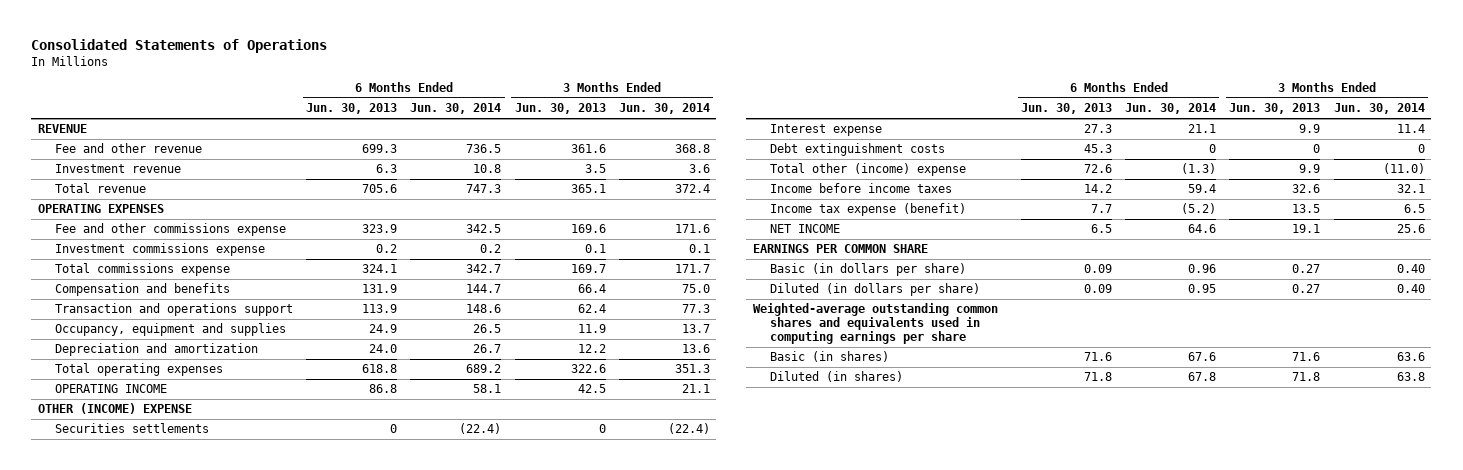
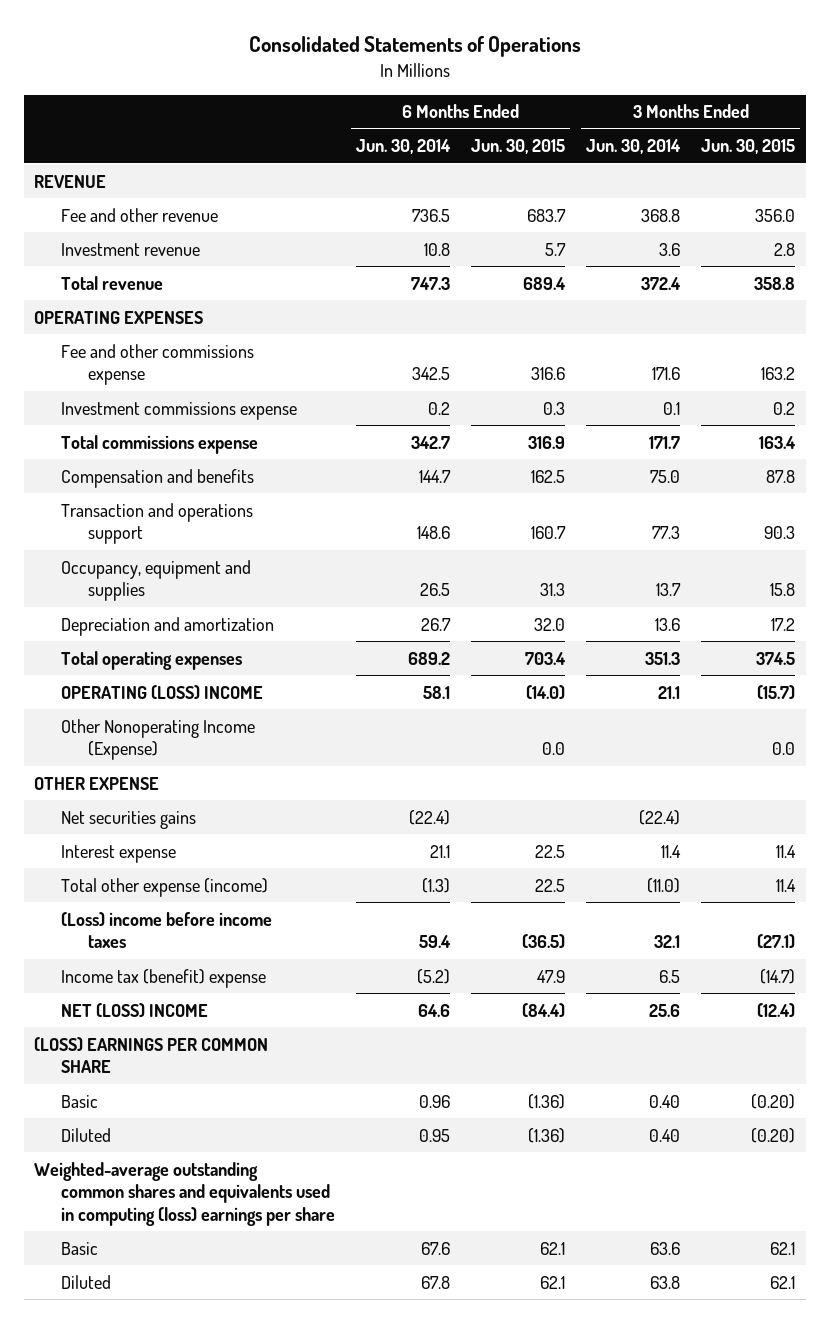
- | 6 Months Ended Jun. 30, 2013 | 6 Months Ended Jun. 30, 2014 | 3 Months Ended Jun. 30, 2013 | 3 Months Ended Jun. 30, 2014
+ | 6 Months Ended Jun. 30, 2014 | 6 Months Ended Jun. 30, 2015 | 3 Months Ended Jun. 30, 2014 | 3 Months Ended Jun. 30, 2015
- OPERATING INCOME | 86.8 | 58.1 | 42.5 | 21.1
- OTHER (INCOME) EXPENSE
- Securities settlements | 0 | (22.4) | 0 | (22.4)
+ OPERATING (LOSS) INCOME | 58.1 | (14.0) | 21.1 | (15.7)
+ Other Nonoperating Income (Expense) | | 0.0 | | 0.0
+ OTHER EXPENSE
+ Net securities gains | (22.4) | | (22.4) |
- Debt extinguishment costs | 45.3 | 0 | 0 | 0
- Total other (income) expense | 72.6 | (1.3) | 9.9 | (11.0)
- Income before income taxes | 14.2 | 59.4 | 32.6 | 32.1
- Income tax expense (benefit) | 7.7 | (5.2) | 13.5 | 6.5
- NET INCOME | 6.5 | 64.6 | 19.1 | 25.6
- EARNINGS PER COMMON SHARE
- Basic (in dollars per share) | 0.09 | 0.96 | 0.27 | 0.40
- Diluted (in dollars per share) | 0.09 | 0.95 | 0.27 | 0.40
- Weighted-average outstanding common shares and equivalents used in computing earnings per share
- Basic (in shares) | 71.6 | 67.6 | 71.6 | 63.6
- Diluted (in shares) | 71.8 | 67.8 | 71.8 | 63.8
+ Total other expense (income) | (1.3) | 22.5 | (11.0) | 11.4
+ (Loss) income before income taxes | 59.4 | (36.5) | 32.1 | (27.1)
+ Income tax (benefit) expense | (5.2) | 47.9 | 6.5 | (14.7)
+ NET (LOSS) INCOME | 64.6 | (84.4) | 25.6 | (12.4)
+ (LOSS) EARNINGS PER COMMON SHARE
+ Basic | 0.96 | (1.36) | 0.40 | (0.20)
+ Diluted | 0.95 | (1.36) | 0.40 | (0.20)
+ Weighted-average outstanding common shares and equivalents used in computing (loss) earnings per share
+ Basic | 67.6 | 62.1 | 63.6 | 62.1
+ Diluted | 67.8 | 62.1 | 63.8 | 62.1

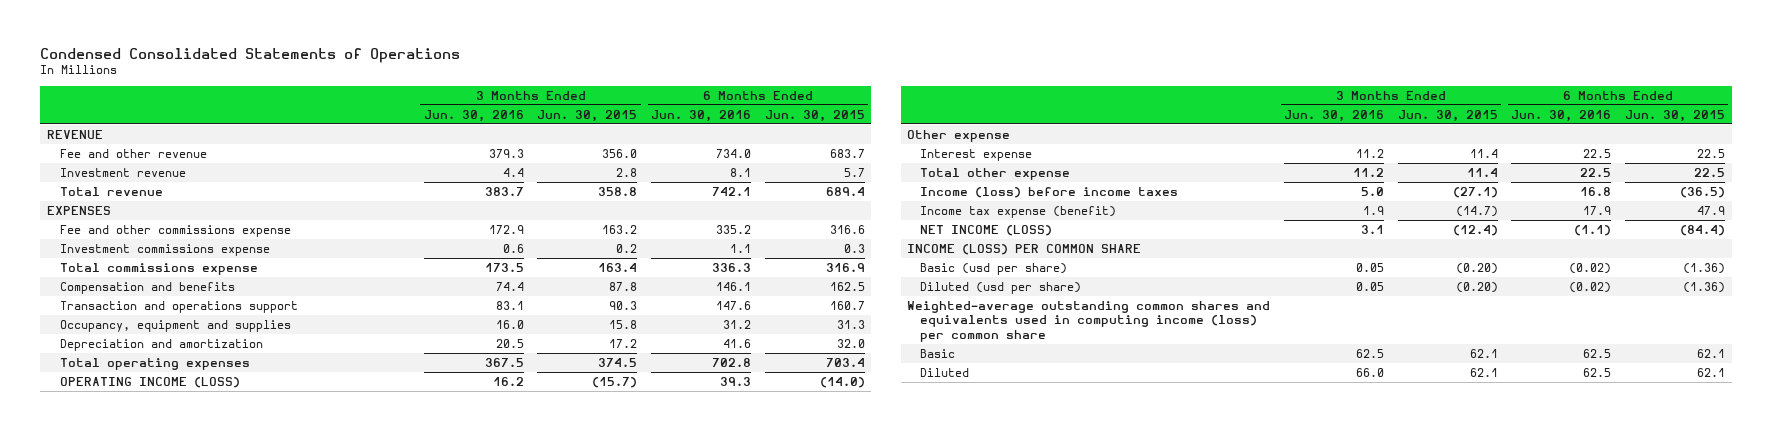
- Consolidated Statements of Operations
+ Condensed Consolidated Statements of Operations
- | 6 Months Ended Jun. 30, 2014 | 6 Months Ended Jun. 30, 2015 | 3 Months Ended Jun. 30, 2014 | 3 Months Ended Jun. 30, 2015
+ | 3 Months Ended Jun. 30, 2016 | 3 Months Ended Jun. 30, 2015 | 6 Months Ended Jun. 30, 2016 | 6 Months Ended Jun. 30, 2015
- OPERATING EXPENSES
+ EXPENSES
- OPERATING (LOSS) INCOME | 58.1 | (14.0) | 21.1 | (15.7)
- Other Nonoperating Income (Expense) | | 0.0 | | 0.0
- OTHER EXPENSE
- Net securities gains | (22.4) | | (22.4) |
+ OPERATING INCOME (LOSS) | 16.2 | (15.7) | 39.3 | (14.0)
+ Other expense
- Total other expense (income) | (1.3) | 22.5 | (11.0) | 11.4
- (Loss) income before income taxes | 59.4 | (36.5) | 32.1 | (27.1)
- Income tax (benefit) expense | (5.2) | 47.9 | 6.5 | (14.7)
- NET (LOSS) INCOME | 64.6 | (84.4) | 25.6 | (12.4)
- (LOSS) EARNINGS PER COMMON SHARE
- Basic | 0.96 | (1.36) | 0.40 | (0.20)
- Diluted | 0.95 | (1.36) | 0.40 | (0.20)
- Weighted-average outstanding common shares and equivalents used in computing (loss) earnings per share
+ Total other expense | 11.2 | 11.4 | 22.5 | 22.5
+ Income (loss) before income taxes | 5.0 | (27.1) | 16.8 | (36.5)
+ Income tax expense (benefit) | 1.9 | (14.7) | 17.9 | 47.9
+ NET INCOME (LOSS) | 3.1 | (12.4) | (1.1) | (84.4)
+ INCOME (LOSS) PER COMMON SHARE
+ Basic (usd per share) | 0.05 | (0.20) | (0.02) | (1.36)
+ Diluted (usd per share) | 0.05 | (0.20) | (0.02) | (1.36)
+ Weighted-average outstanding common shares and equivalents used in computing income (loss) per common share

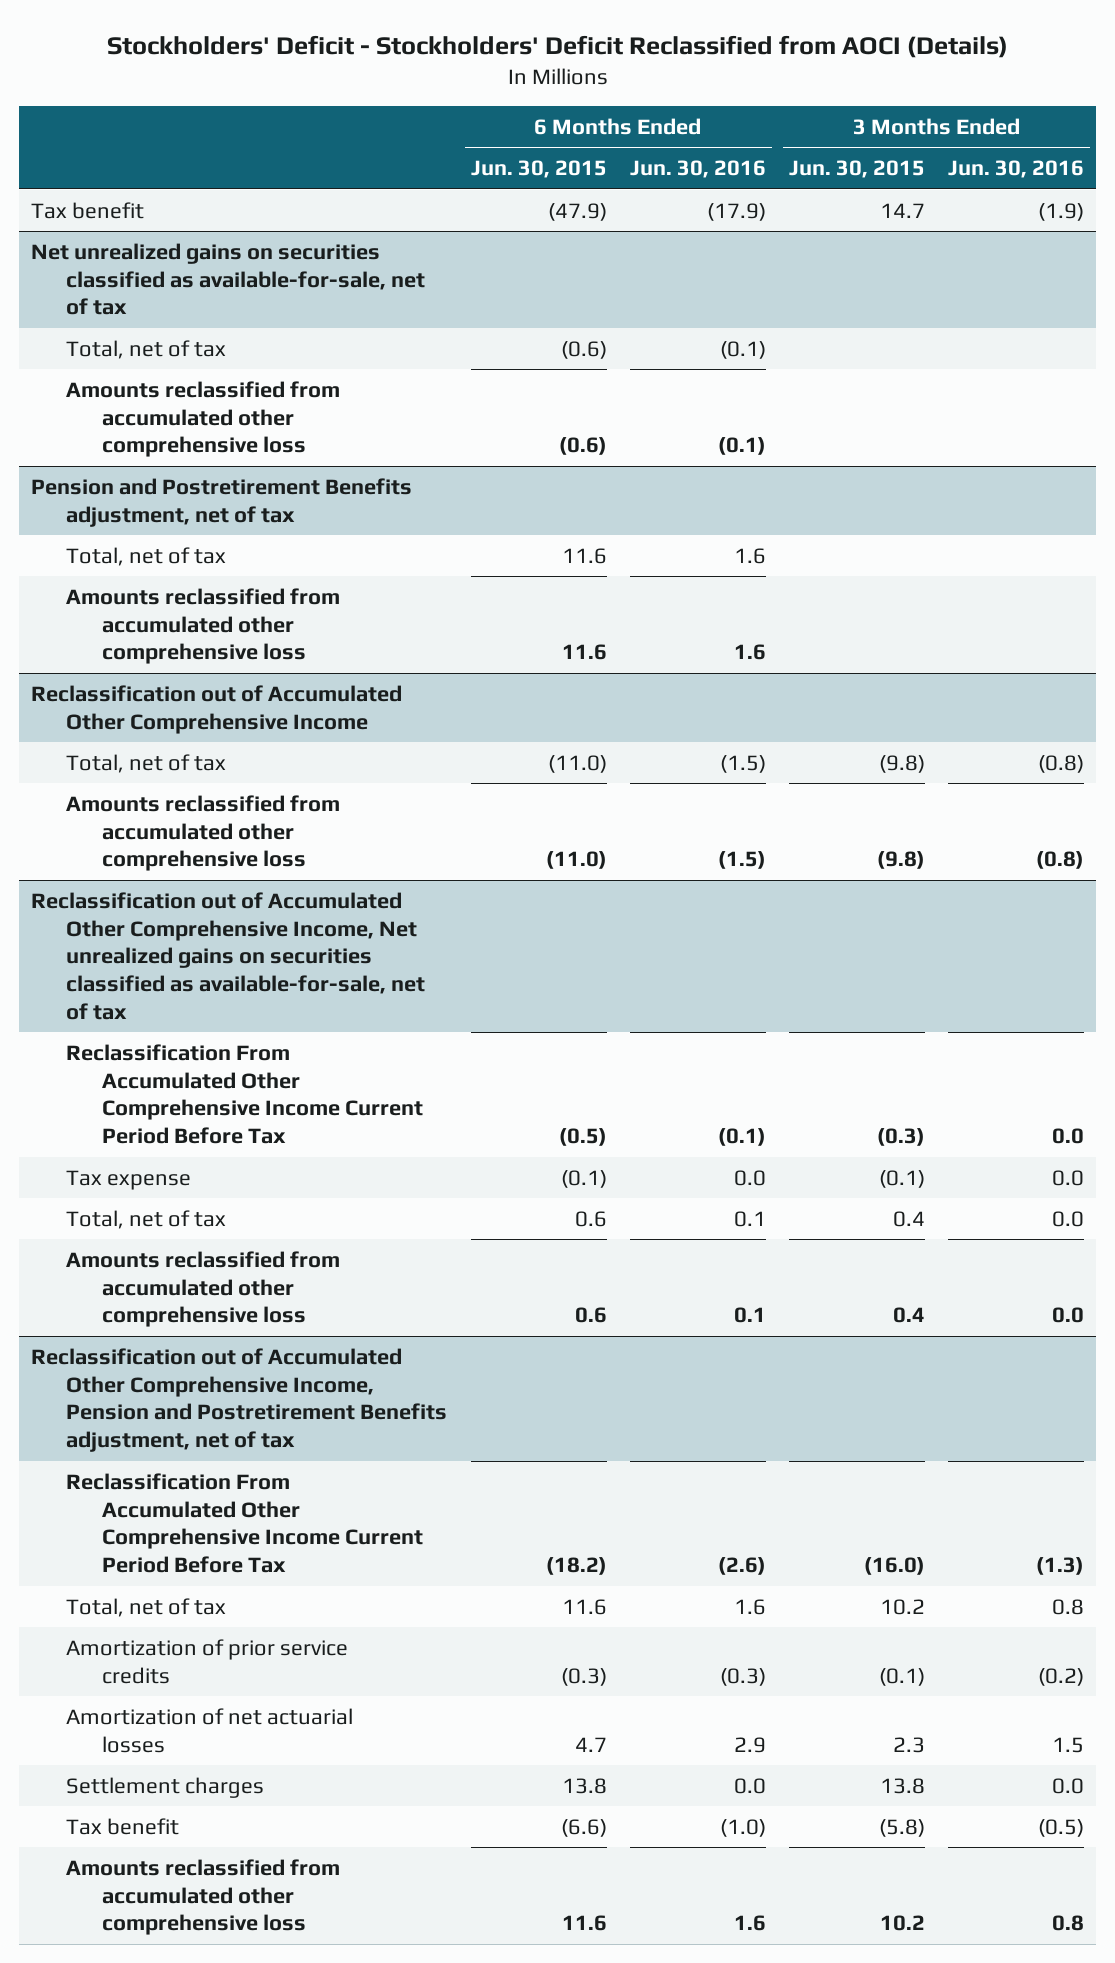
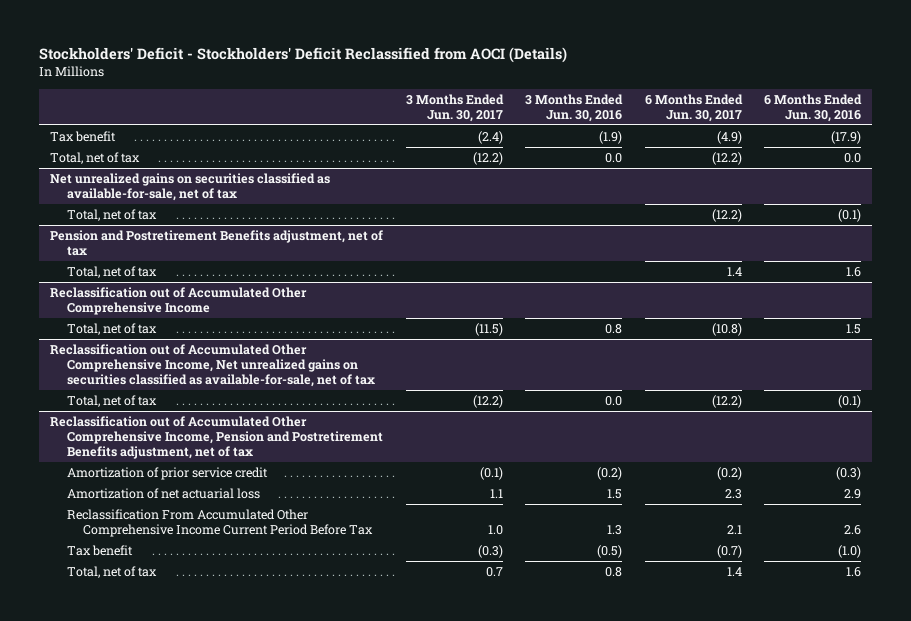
- | 6 Months Ended Jun. 30, 2015 | 6 Months Ended Jun. 30, 2016 | 3 Months Ended Jun. 30, 2015 | 3 Months Ended Jun. 30, 2016
+ | 3 Months Ended Jun. 30, 2017 | 3 Months Ended Jun. 30, 2016 | 6 Months Ended Jun. 30, 2017 | 6 Months Ended Jun. 30, 2016
+ Total, net of tax | (12.2) | 0.0 | (12.2) | 0.0
@ Net unrealized gains on securities classified as available-for-sale, net of tax
- Amounts reclassified from accumulated other comprehensive loss | (0.6) | (0.1) | |
@ Pension and Postretirement Benefits adjustment, net of tax
- Amounts reclassified from accumulated other comprehensive loss | 11.6 | 1.6 | |
@ Reclassification out of Accumulated Other Comprehensive Income
- Total, net of tax | (11.0) | (1.5) | (9.8) | (0.8)
- Amounts reclassified from accumulated other comprehensive loss | (11.0) | (1.5) | (9.8) | (0.8)
+ Total, net of tax | (11.5) | 0.8 | (10.8) | 1.5
@ Reclassification out of Accumulated Other Comprehensive Income, Net unrealized gains on securities classified as available-for-sale, net of tax
- Reclassification From Accumulated Other Comprehensive Income Current Period Before Tax | (0.5) | (0.1) | (0.3) | 0.0
- Tax expense | (0.1) | 0.0 | (0.1) | 0.0
- Total, net of tax | 0.6 | 0.1 | 0.4 | 0.0
- Amounts reclassified from accumulated other comprehensive loss | 0.6 | 0.1 | 0.4 | 0.0
+ Total, net of tax | (12.2) | 0.0 | (12.2) | (0.1)
@ Reclassification out of Accumulated Other Comprehensive Income, Pension and Postretirement Benefits adjustment, net of tax
- Reclassification From Accumulated Other Comprehensive Income Current Period Before Tax | (18.2) | (2.6) | (16.0) | (1.3)
- Amortization of prior service credits | (0.3) | (0.3) | (0.1) | (0.2)
- Amortization of net actuarial losses | 4.7 | 2.9 | 2.3 | 1.5
- Settlement charges | 13.8 | 0.0 | 13.8 | 0.0
+ Amortization of prior service credit | (0.1) | (0.2) | (0.2) | (0.3)
+ Amortization of net actuarial loss | 1.1 | 1.5 | 2.3 | 2.9
+ Reclassification From Accumulated Other Comprehensive Income Current Period Before Tax | 1.0 | 1.3 | 2.1 | 2.6
- Amounts reclassified from accumulated other comprehensive loss | 11.6 | 1.6 | 10.2 | 0.8
moved down: Total, net of tax | 0.7 | 0.8 | 1.4 | 1.6

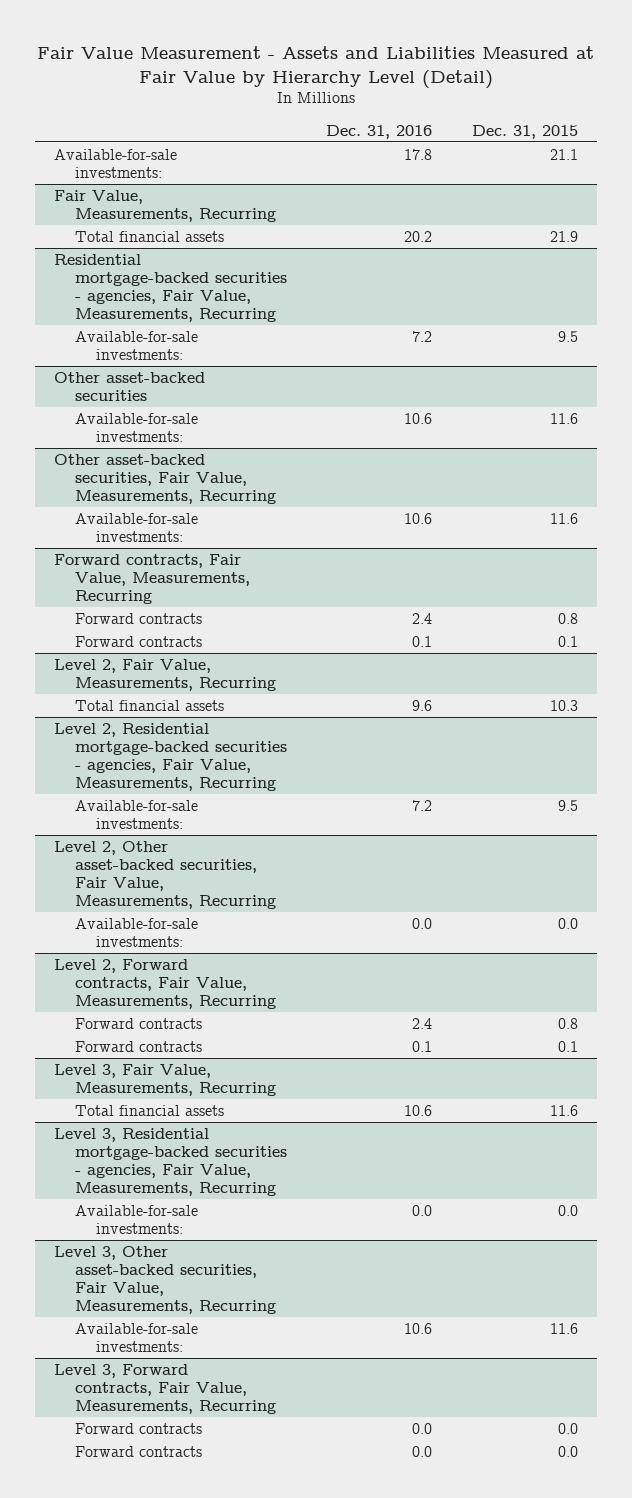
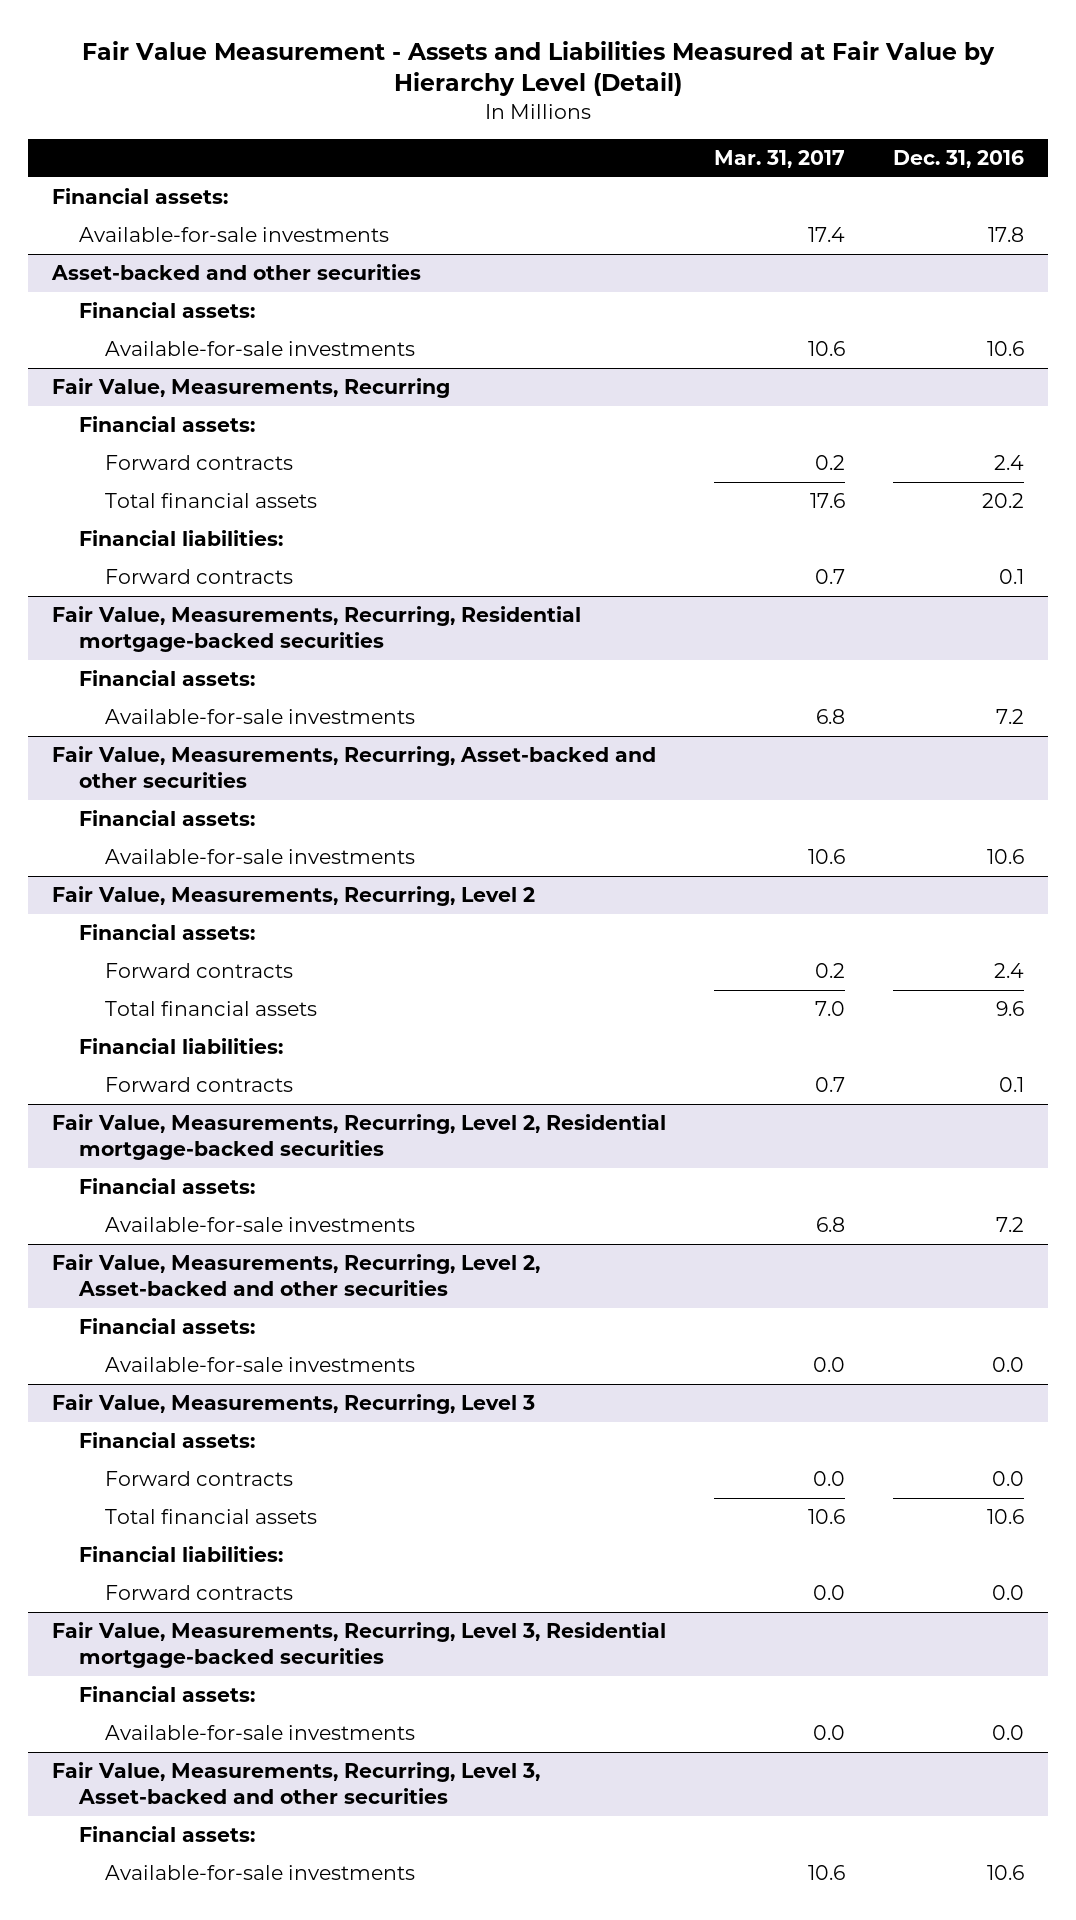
- | Dec. 31, 2016 | Dec. 31, 2015
+ | Mar. 31, 2017 | Dec. 31, 2016
- Available-for-sale investments: | 17.8 | 21.1
+ Financial assets:
+ Available-for-sale investments | 17.4 | 17.8
+ Asset-backed and other securities
+ Financial assets:
+ Available-for-sale investments | 10.6 | 10.6
- Residential mortgage-backed securities - agencies, Fair Value, Measurements, Recurring
- Available-for-sale investments: | 7.2 | 9.5
- Other asset-backed securities
- Available-for-sale investments: | 10.6 | 11.6
- Other asset-backed securities, Fair Value, Measurements, Recurring
- Available-for-sale investments: | 10.6 | 11.6
- Forward contracts, Fair Value, Measurements, Recurring
@ Fair Value, Measurements, Recurring
+ Financial assets:
moved down: Total financial assets | 17.6 | 20.2
+ Financial liabilities:
- Level 2, Fair Value, Measurements, Recurring
- Total financial assets | 9.6 | 10.3
- Level 2, Residential mortgage-backed securities - agencies, Fair Value, Measurements, Recurring
- Available-for-sale investments: | 7.2 | 9.5
- Level 2, Other asset-backed securities, Fair Value, Measurements, Recurring
- Available-for-sale investments: | 0.0 | 0.0
- Level 2, Forward contracts, Fair Value, Measurements, Recurring
+ Fair Value, Measurements, Recurring, Residential mortgage-backed securities
+ Financial assets:
+ Available-for-sale investments | 6.8 | 7.2
+ Fair Value, Measurements, Recurring, Asset-backed and other securities
+ Financial assets:
+ Available-for-sale investments | 10.6 | 10.6
+ Fair Value, Measurements, Recurring, Level 2
+ Financial assets:
+ Total financial assets | 7.0 | 9.6
+ Financial liabilities:
- Level 3, Fair Value, Measurements, Recurring
- Total financial assets | 10.6 | 11.6
- Level 3, Residential mortgage-backed securities - agencies, Fair Value, Measurements, Recurring
- Available-for-sale investments: | 0.0 | 0.0
- Level 3, Other asset-backed securities, Fair Value, Measurements, Recurring
- Available-for-sale investments: | 10.6 | 11.6
- Level 3, Forward contracts, Fair Value, Measurements, Recurring
+ Fair Value, Measurements, Recurring, Level 2, Residential mortgage-backed securities
+ Financial assets:
+ Available-for-sale investments | 6.8 | 7.2
+ Fair Value, Measurements, Recurring, Level 2, Asset-backed and other securities
+ Financial assets:
+ Available-for-sale investments | 0.0 | 0.0
+ Fair Value, Measurements, Recurring, Level 3
+ Financial assets:
+ Total financial assets | 10.6 | 10.6
+ Financial liabilities:
+ Fair Value, Measurements, Recurring, Level 3, Residential mortgage-backed securities
+ Financial assets:
+ Available-for-sale investments | 0.0 | 0.0
+ Fair Value, Measurements, Recurring, Level 3, Asset-backed and other securities
+ Financial assets:
+ Available-for-sale investments | 10.6 | 10.6

